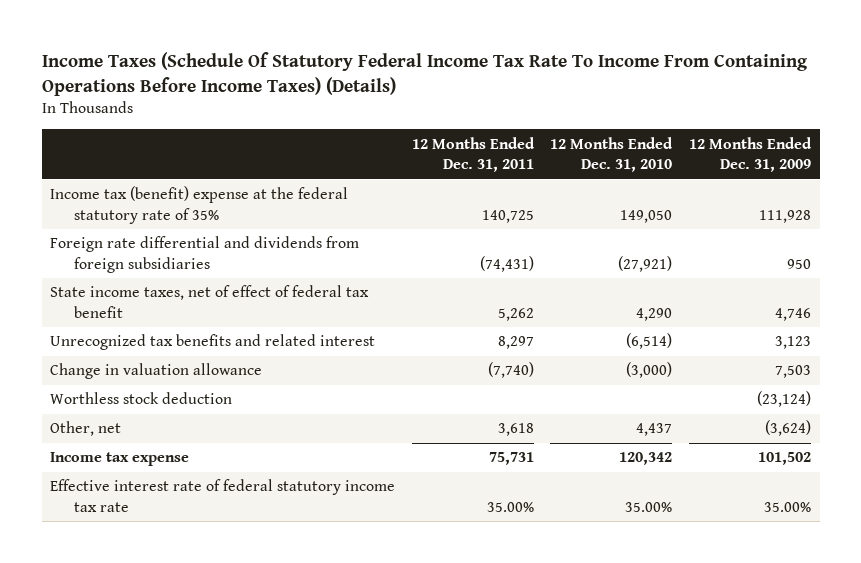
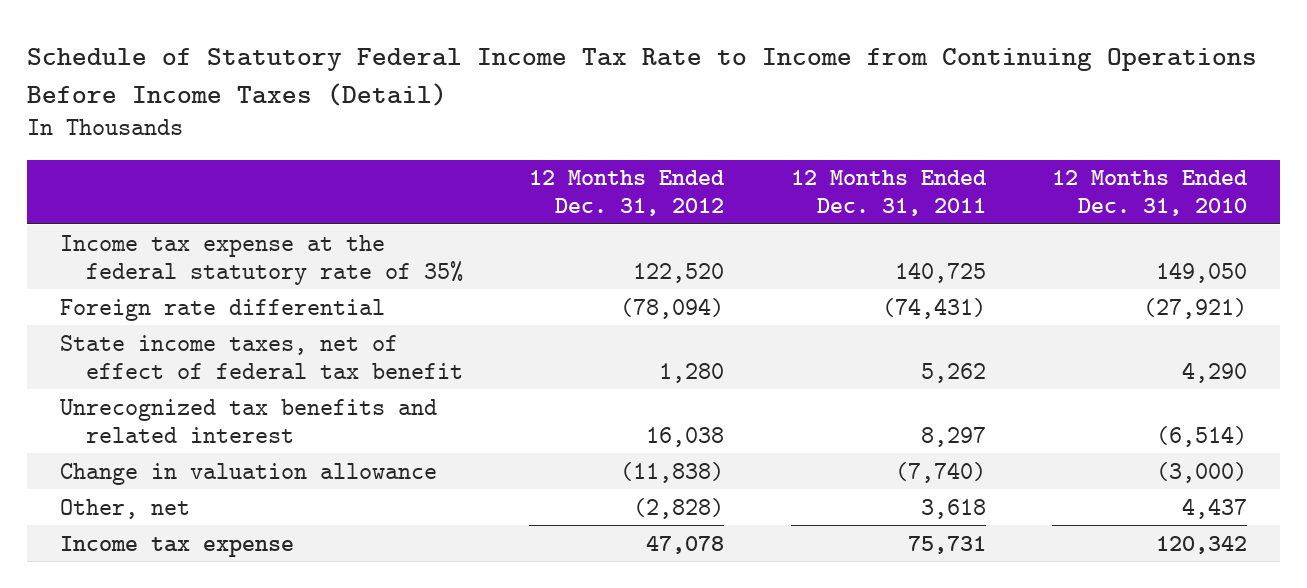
- Income Taxes (Schedule Of Statutory Federal Income Tax Rate To Income From Containing Operations Before Income Taxes) (Details)
+ Schedule of Statutory Federal Income Tax Rate to Income from Continuing Operations Before Income Taxes (Detail)
- | 12 Months Ended Dec. 31, 2011 | 12 Months Ended Dec. 31, 2010 | 12 Months Ended Dec. 31, 2009
+ | 12 Months Ended Dec. 31, 2012 | 12 Months Ended Dec. 31, 2011 | 12 Months Ended Dec. 31, 2010
- Income tax (benefit) expense at the federal statutory rate of 35% | 140,725 | 149,050 | 111,928
- Foreign rate differential and dividends from foreign subsidiaries | (74,431) | (27,921) | 950
+ Income tax expense at the federal statutory rate of 35% | 122,520 | 140,725 | 149,050
+ Foreign rate differential | (78,094) | (74,431) | (27,921)
- Worthless stock deduction | | | (23,124)
- Effective interest rate of federal statutory income tax rate | 35.00% | 35.00% | 35.00%

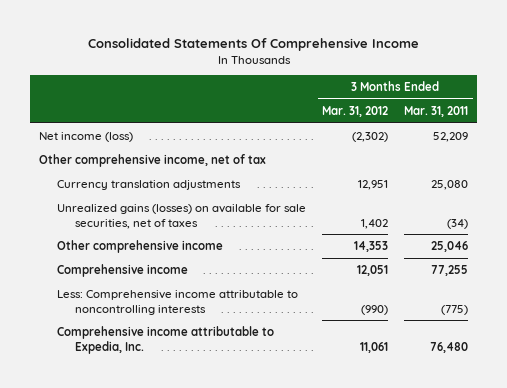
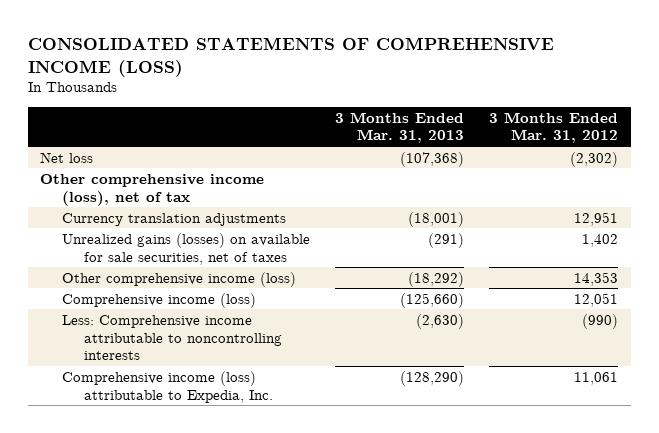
- Consolidated Statements Of Comprehensive Income
+ CONSOLIDATED STATEMENTS OF COMPREHENSIVE INCOME (LOSS)
- | 3 Months Ended Mar. 31, 2012 | 3 Months Ended Mar. 31, 2011
+ | 3 Months Ended Mar. 31, 2013 | 3 Months Ended Mar. 31, 2012
- Net income (loss) | (2,302) | 52,209
- Other comprehensive income, net of tax
+ Net loss | (107,368) | (2,302)
+ Other comprehensive income (loss), net of tax
- Other comprehensive income | 14,353 | 25,046
- Comprehensive income | 12,051 | 77,255
+ Other comprehensive income (loss) | (18,292) | 14,353
+ Comprehensive income (loss) | (125,660) | 12,051
- Comprehensive income attributable to Expedia, Inc. | 11,061 | 76,480
+ Comprehensive income (loss) attributable to Expedia, Inc. | (128,290) | 11,061

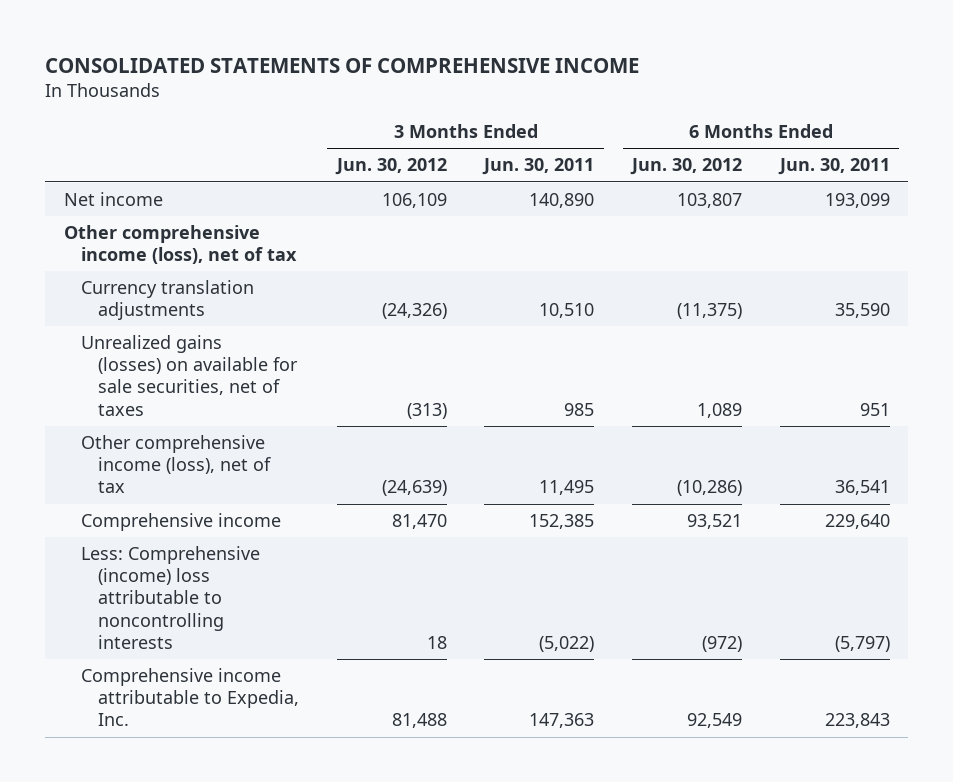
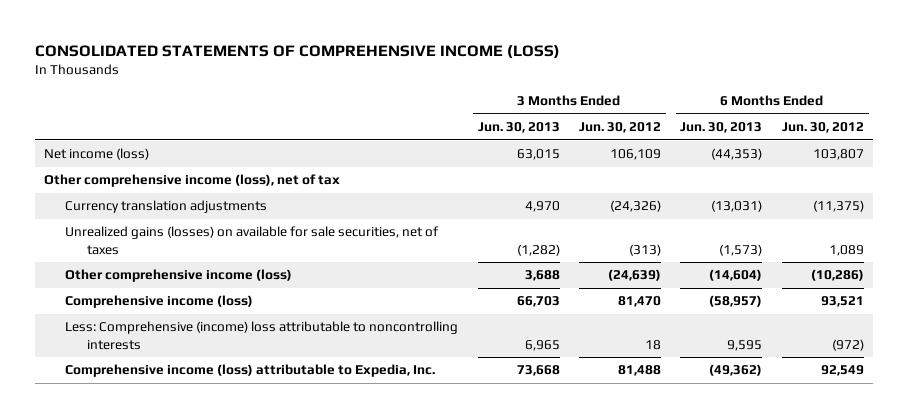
- CONSOLIDATED STATEMENTS OF COMPREHENSIVE INCOME
+ CONSOLIDATED STATEMENTS OF COMPREHENSIVE INCOME (LOSS)
- | 3 Months Ended Jun. 30, 2012 | 3 Months Ended Jun. 30, 2011 | 6 Months Ended Jun. 30, 2012 | 6 Months Ended Jun. 30, 2011
+ | 3 Months Ended Jun. 30, 2013 | 3 Months Ended Jun. 30, 2012 | 6 Months Ended Jun. 30, 2013 | 6 Months Ended Jun. 30, 2012
- Net income | 106,109 | 140,890 | 103,807 | 193,099
+ Net income (loss) | 63,015 | 106,109 | (44,353) | 103,807
- Other comprehensive income (loss), net of tax | (24,639) | 11,495 | (10,286) | 36,541
- Comprehensive income | 81,470 | 152,385 | 93,521 | 229,640
+ Other comprehensive income (loss) | 3,688 | (24,639) | (14,604) | (10,286)
+ Comprehensive income (loss) | 66,703 | 81,470 | (58,957) | 93,521
- Comprehensive income attributable to Expedia, Inc. | 81,488 | 147,363 | 92,549 | 223,843
+ Comprehensive income (loss) attributable to Expedia, Inc. | 73,668 | 81,488 | (49,362) | 92,549

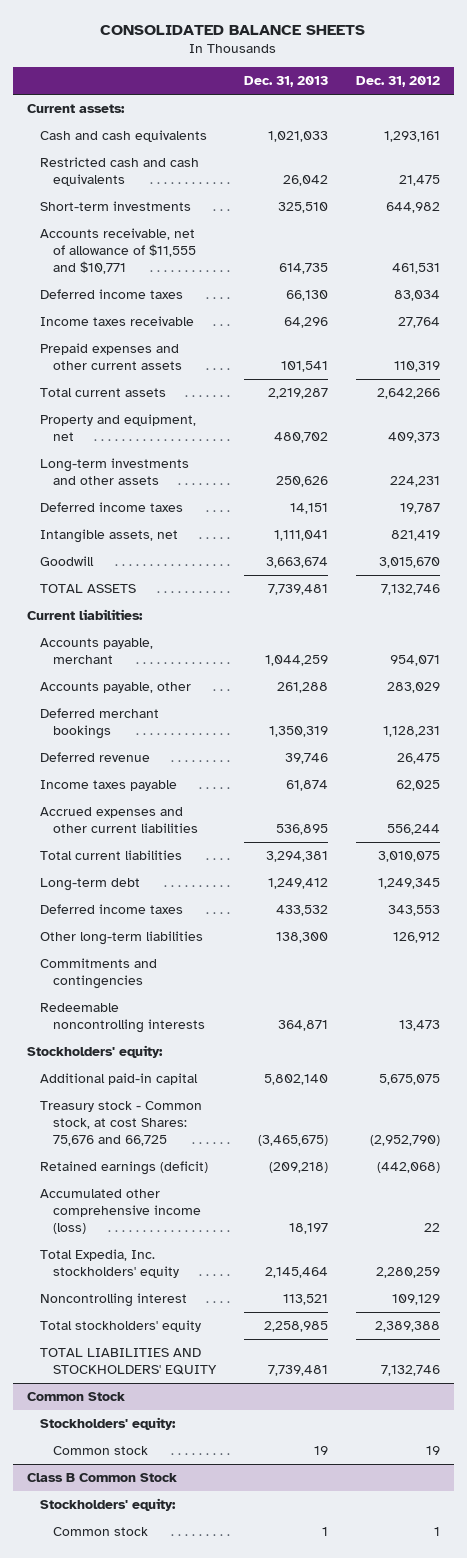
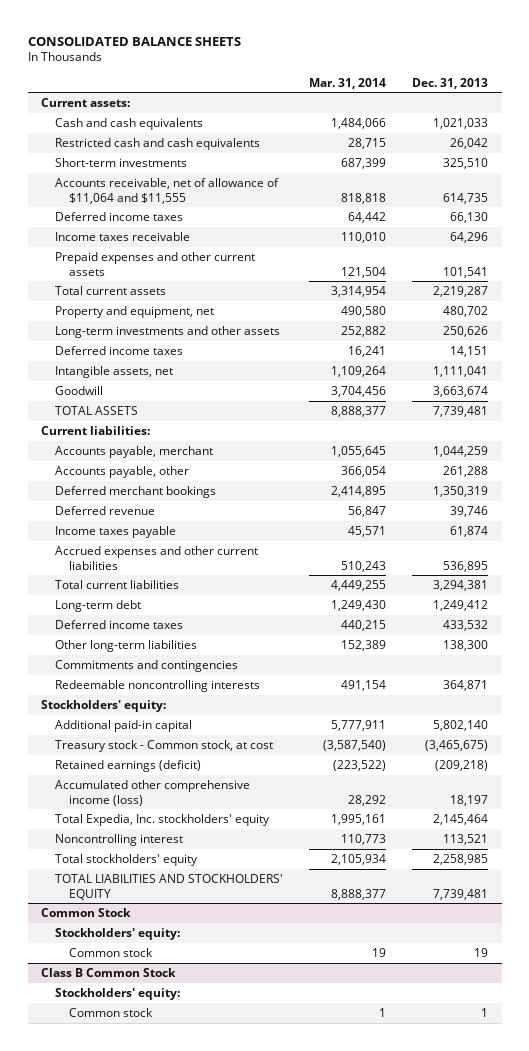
- | Dec. 31, 2013 | Dec. 31, 2012
+ | Mar. 31, 2014 | Dec. 31, 2013
- Accounts receivable, net of allowance of $11,555 and $10,771 | 614,735 | 461,531
+ Accounts receivable, net of allowance of $11,064 and $11,555 | 818,818 | 614,735
- Treasury stock - Common stock, at cost Shares: 75,676 and 66,725 | (3,465,675) | (2,952,790)
+ Treasury stock - Common stock, at cost | (3,587,540) | (3,465,675)

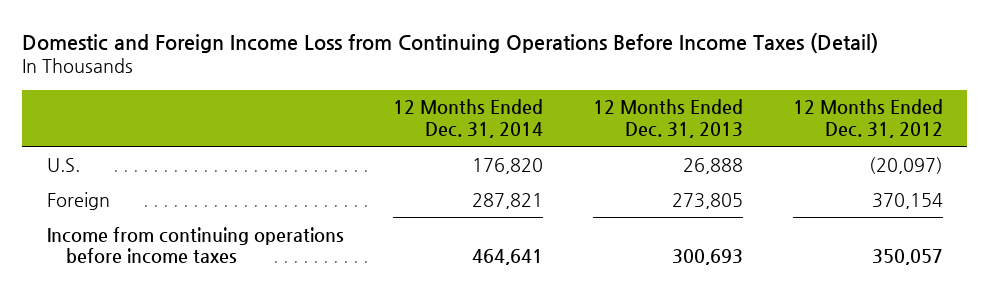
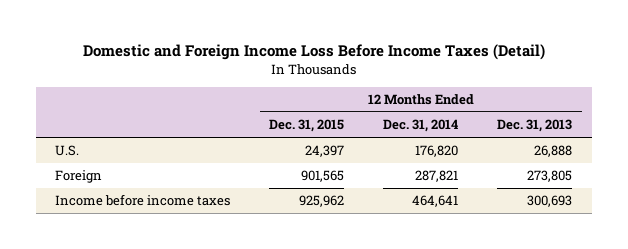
- Domestic and Foreign Income Loss from Continuing Operations Before Income Taxes (Detail)
+ Domestic and Foreign Income Loss Before Income Taxes (Detail)
- | 12 Months Ended Dec. 31, 2014 | 12 Months Ended Dec. 31, 2013 | 12 Months Ended Dec. 31, 2012
+ | 12 Months Ended Dec. 31, 2015 | 12 Months Ended Dec. 31, 2014 | 12 Months Ended Dec. 31, 2013
- Income from continuing operations before income taxes | 464,641 | 300,693 | 350,057
+ Income before income taxes | 925,962 | 464,641 | 300,693

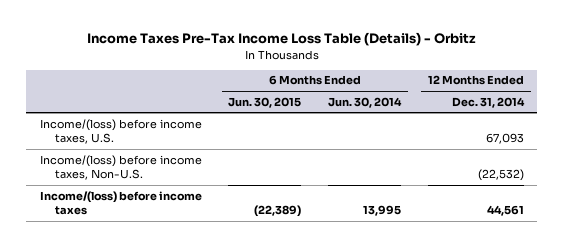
- Domestic and Foreign Income Loss Before Income Taxes (Detail)
+ Income Taxes Pre-Tax Income Loss Table (Details) - Orbitz
- | 12 Months Ended Dec. 31, 2015 | 12 Months Ended Dec. 31, 2014 | 12 Months Ended Dec. 31, 2013
+ | 6 Months Ended Jun. 30, 2015 | 6 Months Ended Jun. 30, 2014 | 12 Months Ended Dec. 31, 2014
- U.S. | 24,397 | 176,820 | 26,888
- Foreign | 901,565 | 287,821 | 273,805
- Income before income taxes | 925,962 | 464,641 | 300,693
+ Income/(loss) before income taxes, U.S. | | | 67,093
+ Income/(loss) before income taxes, Non-U.S. | | | (22,532)
+ Income/(loss) before income taxes | (22,389) | 13,995 | 44,561

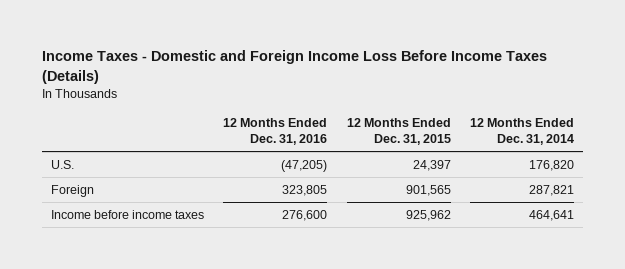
- Income Taxes Pre-Tax Income Loss Table (Details) - Orbitz
+ Income Taxes - Domestic and Foreign Income Loss Before Income Taxes (Details)
- | 6 Months Ended Jun. 30, 2015 | 6 Months Ended Jun. 30, 2014 | 12 Months Ended Dec. 31, 2014
+ | 12 Months Ended Dec. 31, 2016 | 12 Months Ended Dec. 31, 2015 | 12 Months Ended Dec. 31, 2014
- Income/(loss) before income taxes, U.S. | | | 67,093
- Income/(loss) before income taxes, Non-U.S. | | | (22,532)
- Income/(loss) before income taxes | (22,389) | 13,995 | 44,561
+ U.S. | (47,205) | 24,397 | 176,820
+ Foreign | 323,805 | 901,565 | 287,821
+ Income before income taxes | 276,600 | 925,962 | 464,641

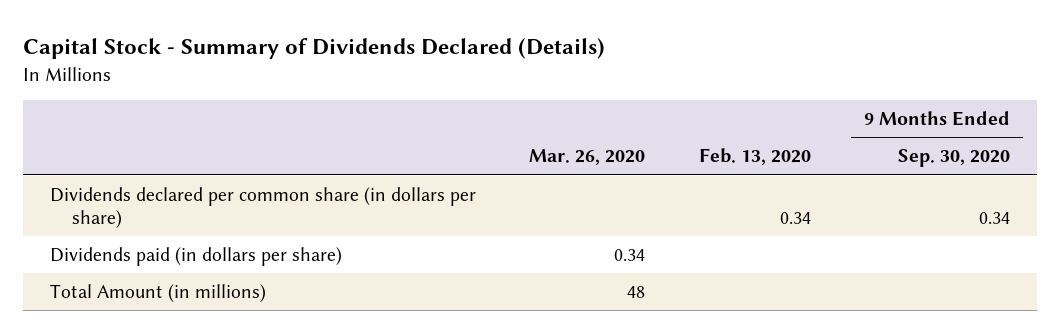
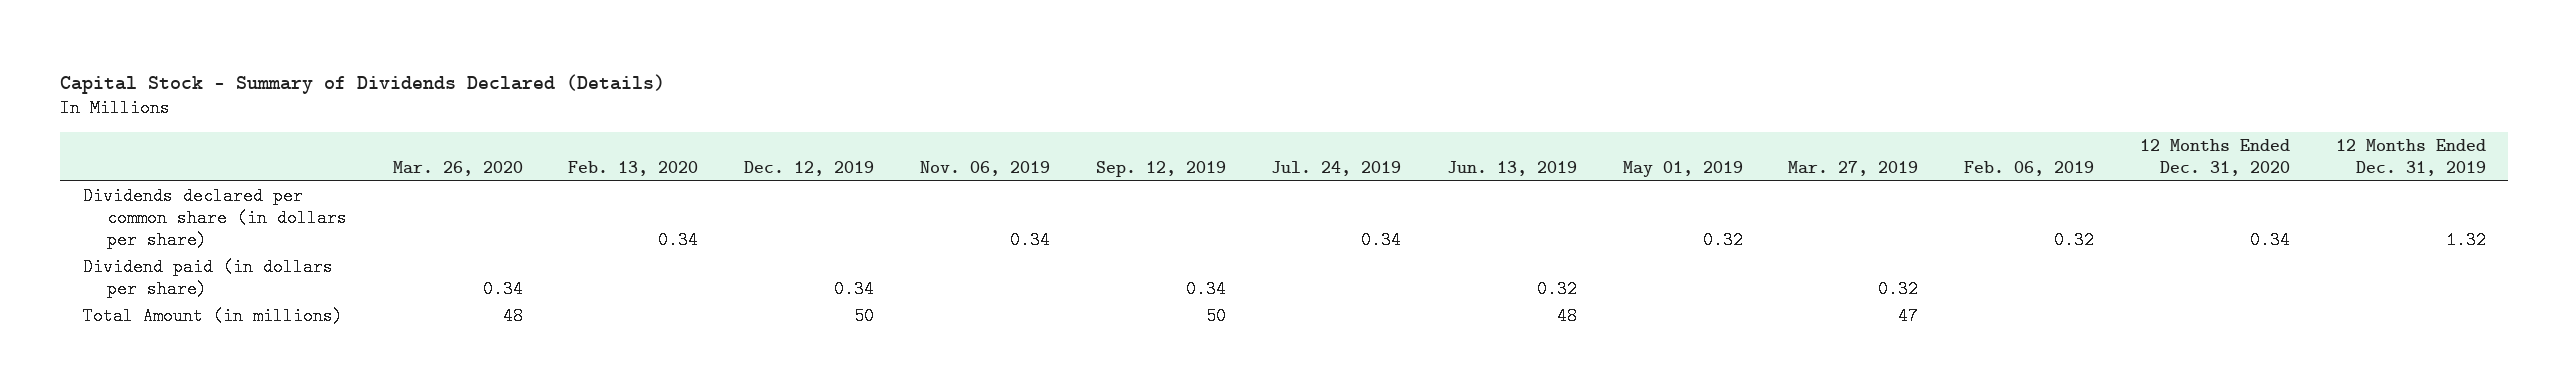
- | Mar. 26, 2020 | Feb. 13, 2020 | 9 Months Ended Sep. 30, 2020
+ | Mar. 26, 2020 | Feb. 13, 2020 | Dec. 12, 2019 | Nov. 06, 2019 | Sep. 12, 2019 | Jul. 24, 2019 | Jun. 13, 2019 | May 01, 2019 | Mar. 27, 2019 | Feb. 06, 2019 | 12 Months Ended Dec. 31, 2020 | 12 Months Ended Dec. 31, 2019
- Dividends paid (in dollars per share) | 0.34 | |
+ Dividend paid (in dollars per share) | 0.34 | | 0.34 | | 0.34 | | 0.32 | | 0.32 | | |

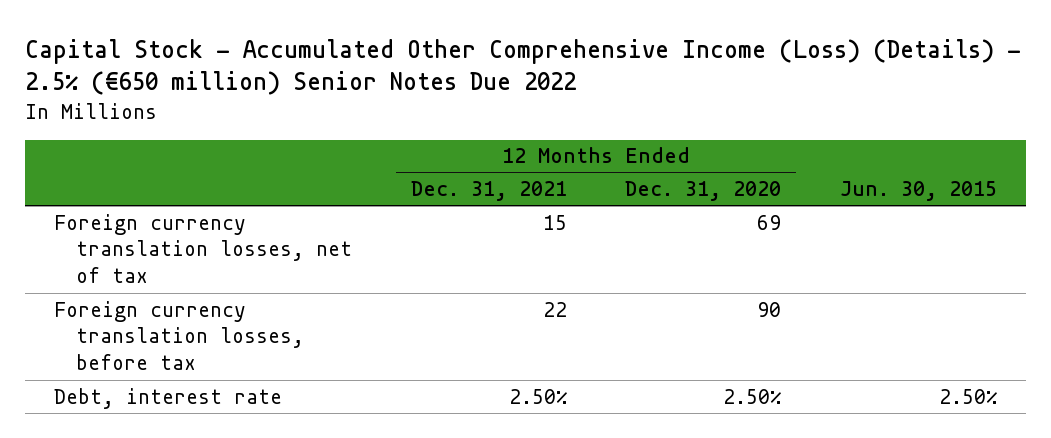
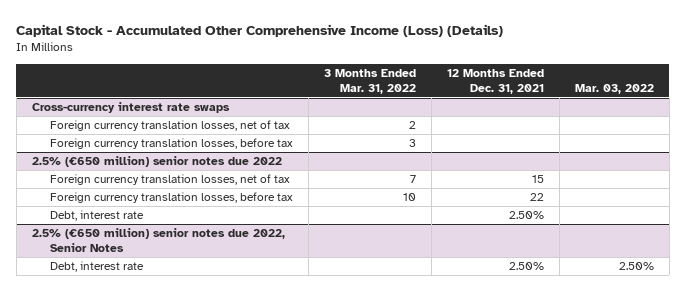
- Capital Stock - Accumulated Other Comprehensive Income (Loss) (Details) - 2.5% (€650 million) Senior Notes Due 2022
+ Capital Stock - Accumulated Other Comprehensive Income (Loss) (Details)
- | 12 Months Ended Dec. 31, 2021 | 12 Months Ended Dec. 31, 2020 | Jun. 30, 2015
+ | 3 Months Ended Mar. 31, 2022 | 12 Months Ended Dec. 31, 2021 | Mar. 03, 2022
+ Cross-currency interest rate swaps
+ Foreign currency translation losses, net of tax | 2 | |
+ Foreign currency translation losses, before tax | 3 | |
+ 2.5% (€650 million) senior notes due 2022
+ 2.5% (€650 million) senior notes due 2022, Senior Notes
+ Debt, interest rate | | 2.50% | 2.50%

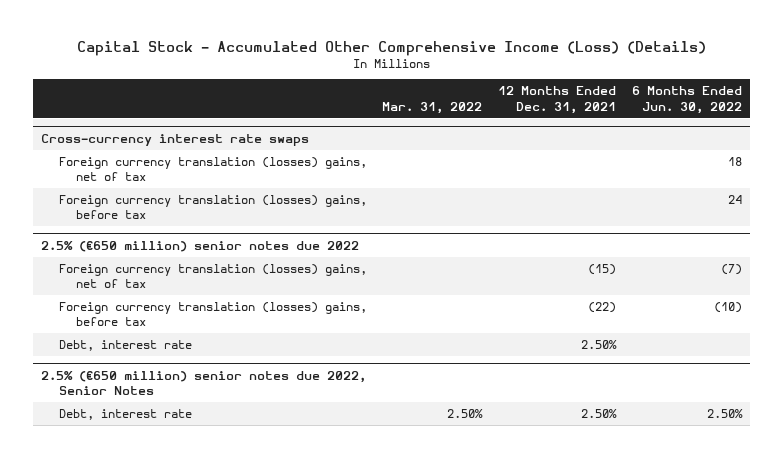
- | 3 Months Ended Mar. 31, 2022 | 12 Months Ended Dec. 31, 2021 | Mar. 03, 2022
+ | Mar. 31, 2022 | 12 Months Ended Dec. 31, 2021 | 6 Months Ended Jun. 30, 2022
@ Cross-currency interest rate swaps
- Foreign currency translation losses, net of tax | 2 | |
- Foreign currency translation losses, before tax | 3 | |
+ Foreign currency translation (losses) gains, net of tax | | | 18
+ Foreign currency translation (losses) gains, before tax | | | 24
@ 2.5% (€650 million) senior notes due 2022
- Foreign currency translation losses, net of tax | 7 | 15 |
- Foreign currency translation losses, before tax | 10 | 22 |
+ Foreign currency translation (losses) gains, net of tax | | (15) | (7)
+ Foreign currency translation (losses) gains, before tax | | (22) | (10)

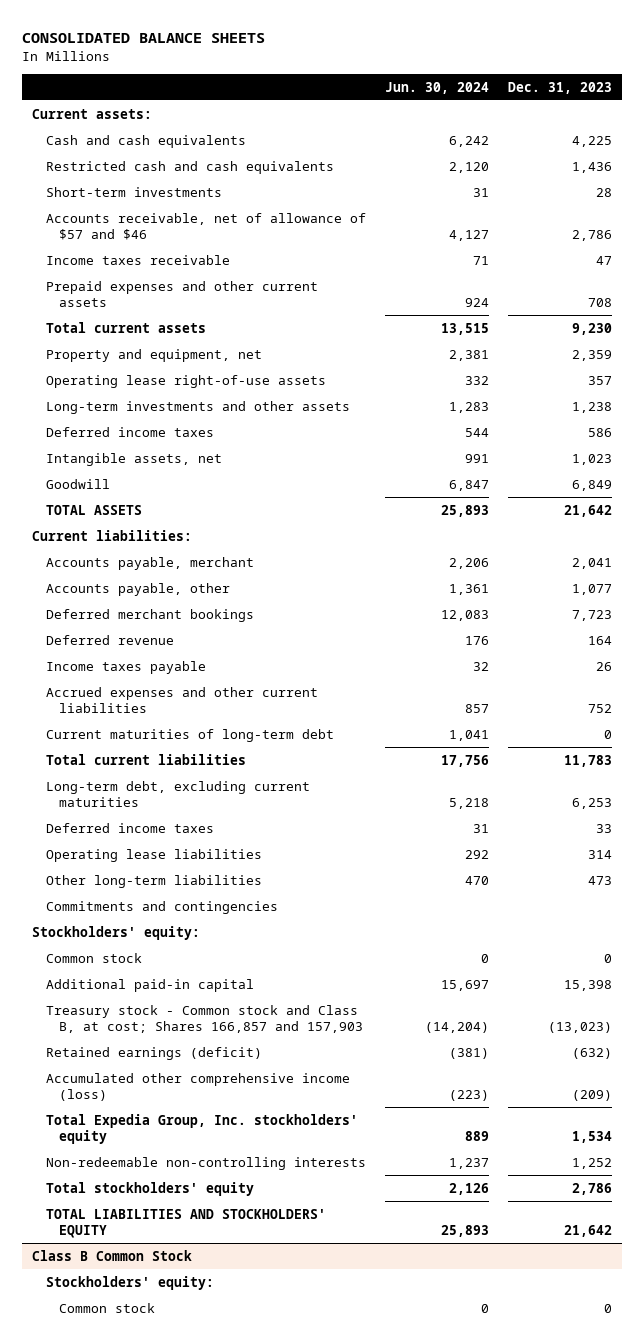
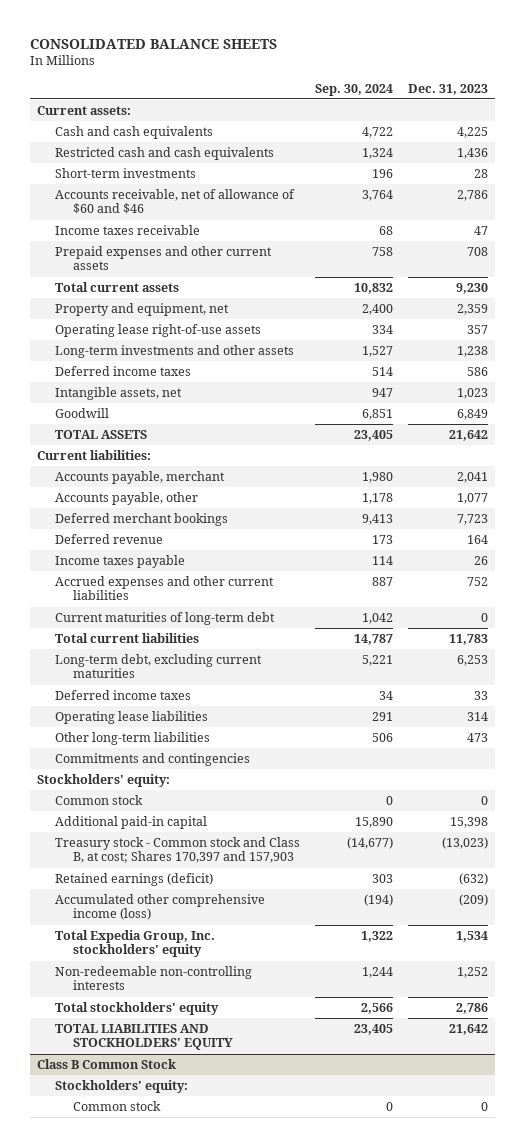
- | Jun. 30, 2024 | Dec. 31, 2023
+ | Sep. 30, 2024 | Dec. 31, 2023
- Accounts receivable, net of allowance of $57 and $46 | 4,127 | 2,786
+ Accounts receivable, net of allowance of $60 and $46 | 3,764 | 2,786
- Treasury stock - Common stock and Class B, at cost; Shares 166,857 and 157,903 | (14,204) | (13,023)
+ Treasury stock - Common stock and Class B, at cost; Shares 170,397 and 157,903 | (14,677) | (13,023)

